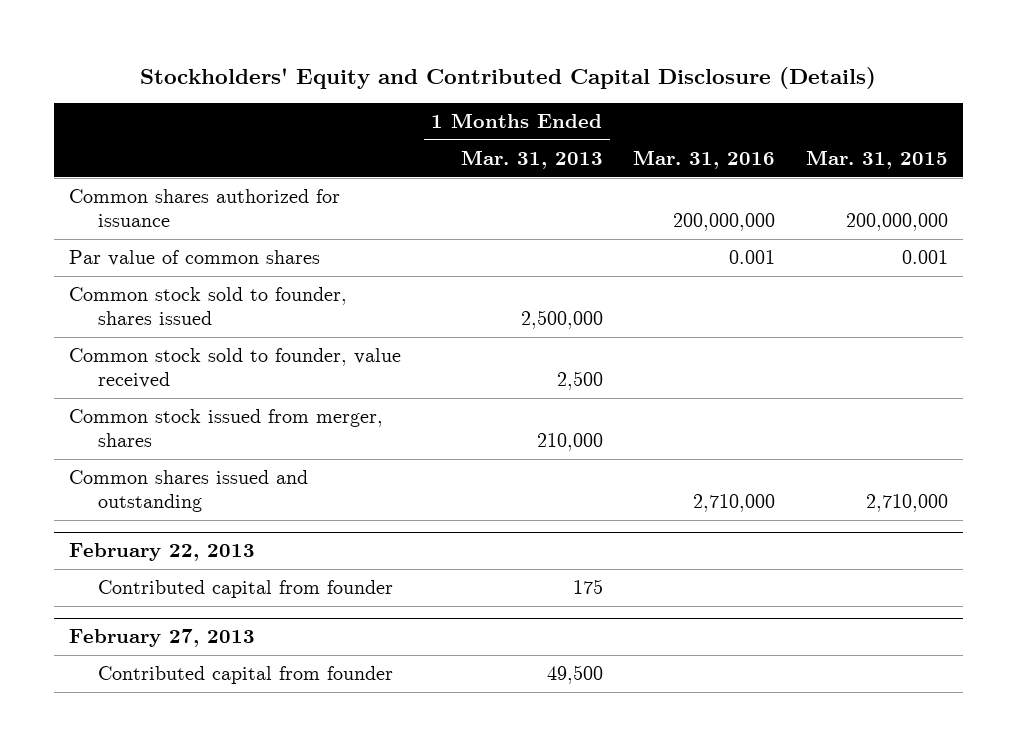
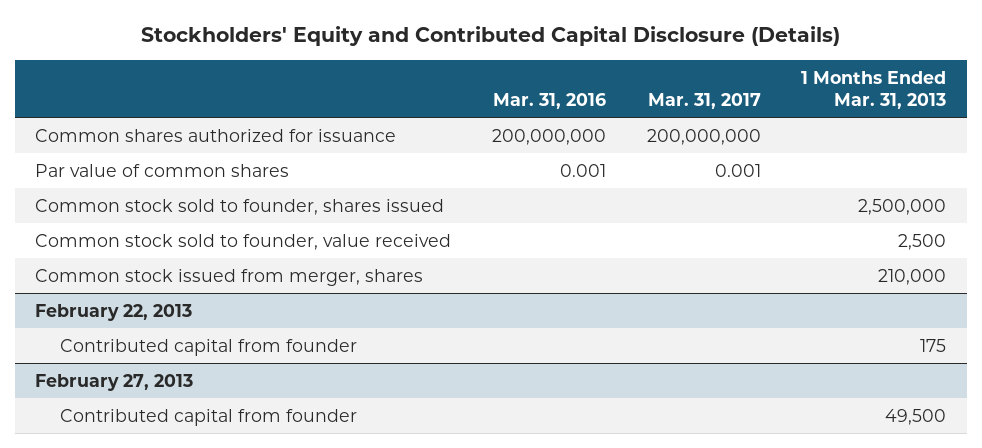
- | 1 Months Ended Mar. 31, 2013 | Mar. 31, 2016 | Mar. 31, 2015
+ | Mar. 31, 2016 | Mar. 31, 2017 | 1 Months Ended Mar. 31, 2013
- Common shares issued and outstanding | | 2,710,000 | 2,710,000

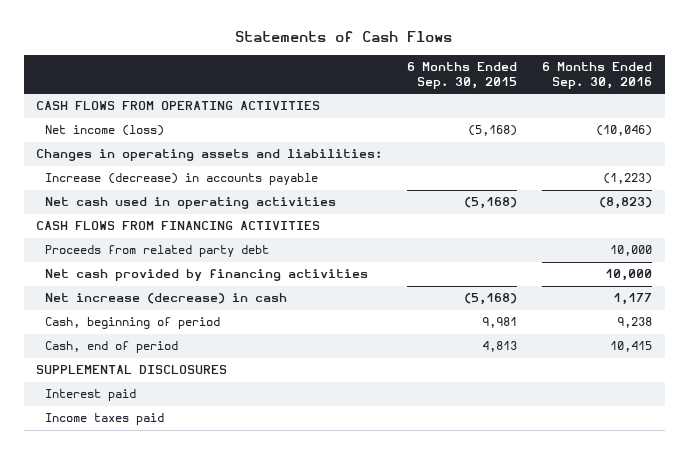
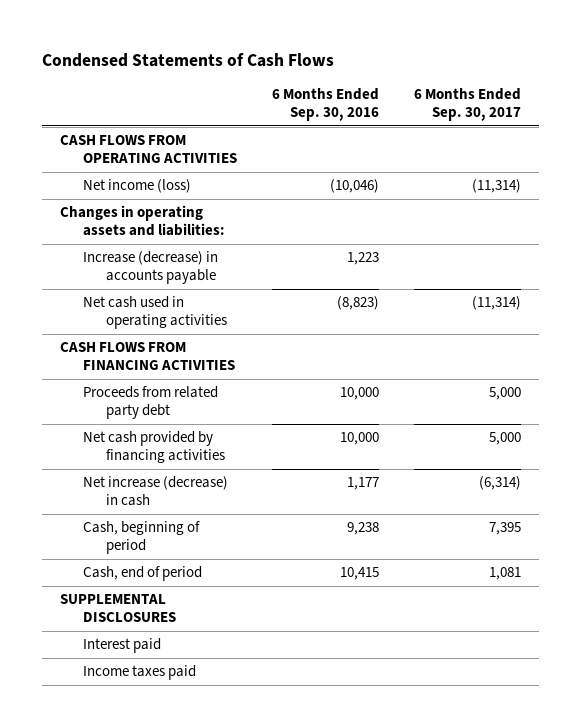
- Statements of Cash Flows
+ Condensed Statements of Cash Flows
- | 6 Months Ended Sep. 30, 2015 | 6 Months Ended Sep. 30, 2016
+ | 6 Months Ended Sep. 30, 2016 | 6 Months Ended Sep. 30, 2017
- Increase (decrease) in accounts payable | | (1,223)
+ Increase (decrease) in accounts payable | 1,223 |

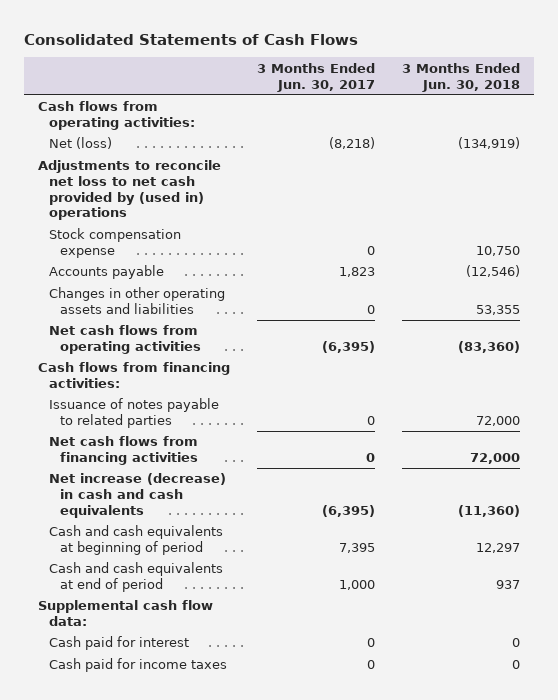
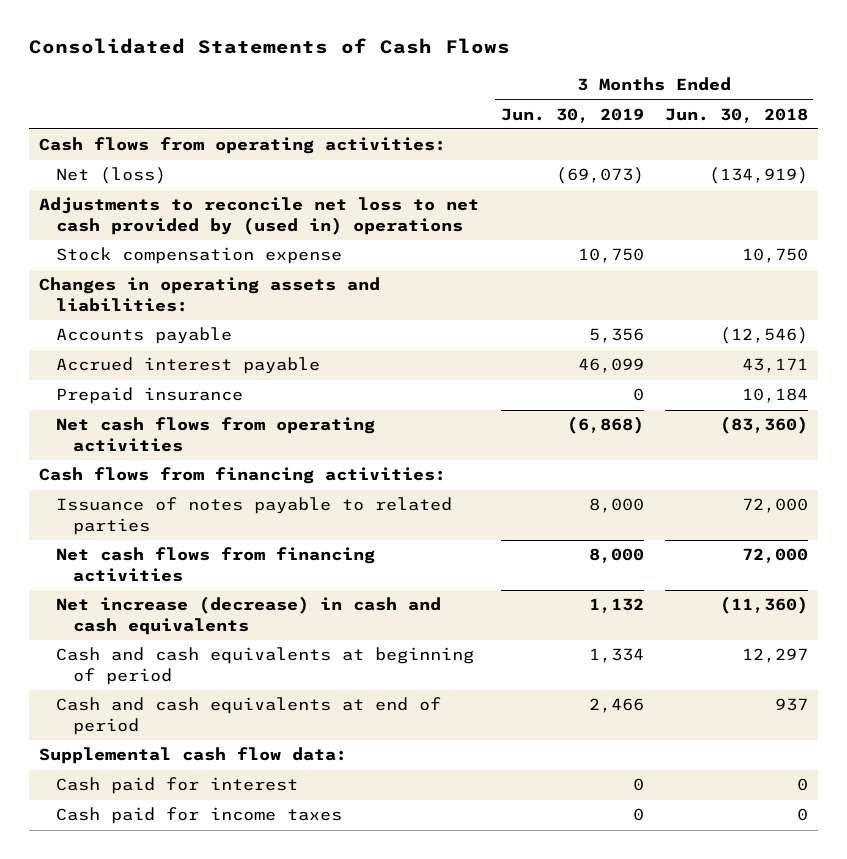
- | 3 Months Ended Jun. 30, 2017 | 3 Months Ended Jun. 30, 2018
+ | 3 Months Ended Jun. 30, 2019 | 3 Months Ended Jun. 30, 2018
+ Changes in operating assets and liabilities:
- Changes in other operating assets and liabilities | 0 | 53,355
+ Accrued interest payable | 46,099 | 43,171
+ Prepaid insurance | 0 | 10,184

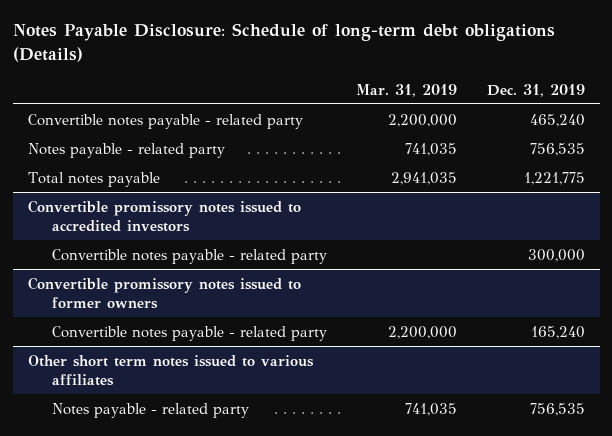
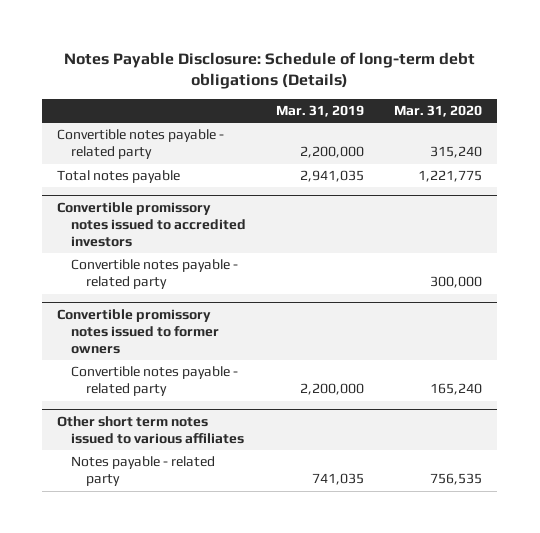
- | Mar. 31, 2019 | Dec. 31, 2019
+ | Mar. 31, 2019 | Mar. 31, 2020
- Notes payable - related party | 741,035 | 756,535

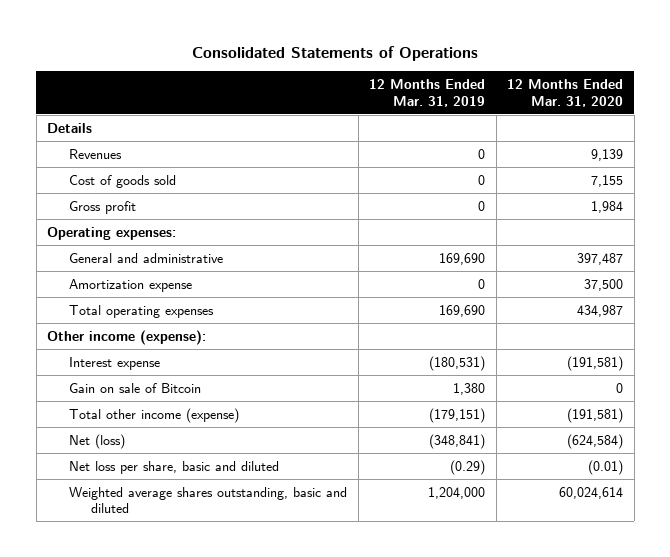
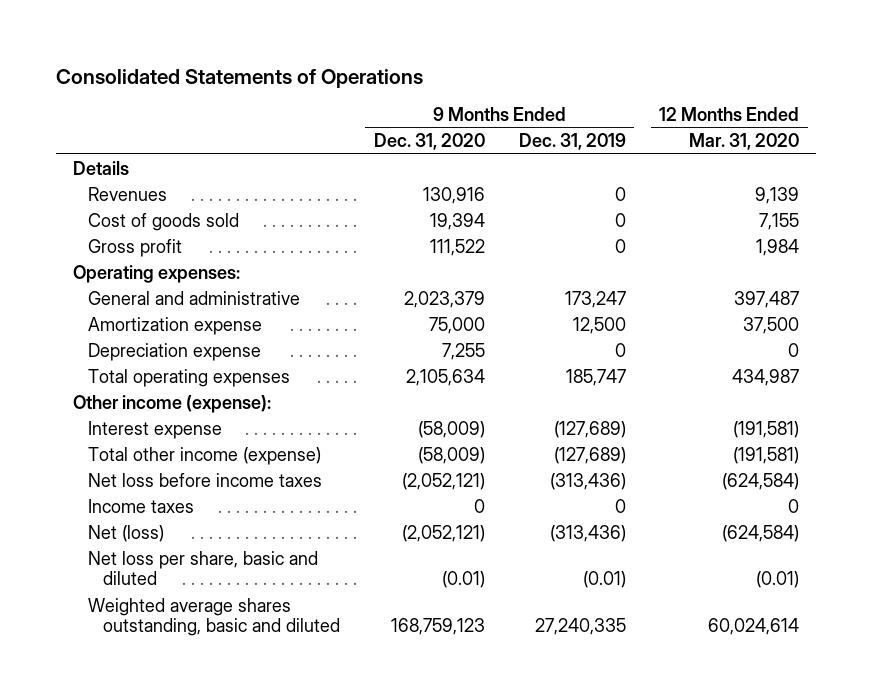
- | 12 Months Ended Mar. 31, 2019 | 12 Months Ended Mar. 31, 2020
+ | 9 Months Ended Dec. 31, 2020 | 9 Months Ended Dec. 31, 2019 | 12 Months Ended Mar. 31, 2020
+ Depreciation expense | 7,255 | 0 | 0
- Gain on sale of Bitcoin | 1,380 | 0
+ Net loss before income taxes | (2,052,121) | (313,436) | (624,584)
+ Income taxes | 0 | 0 | 0

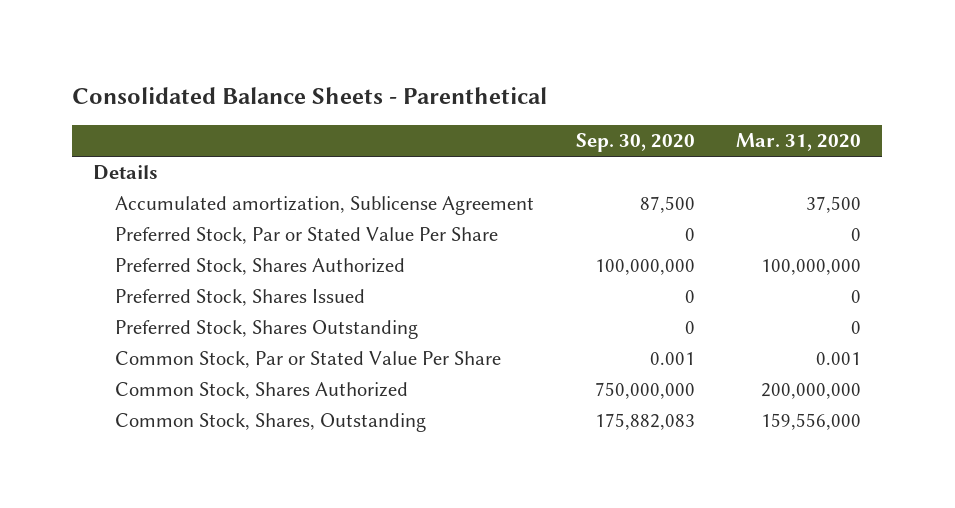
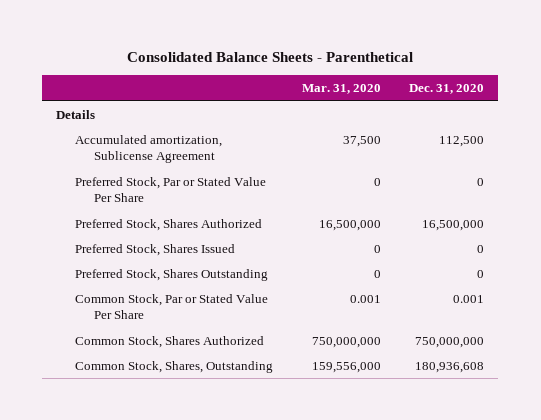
- | Sep. 30, 2020 | Mar. 31, 2020
+ | Mar. 31, 2020 | Dec. 31, 2020
- Preferred Stock, Shares Authorized | 100,000,000 | 100,000,000
+ Preferred Stock, Shares Authorized | 16,500,000 | 16,500,000
- Common Stock, Shares Authorized | 750,000,000 | 200,000,000
+ Common Stock, Shares Authorized | 750,000,000 | 750,000,000

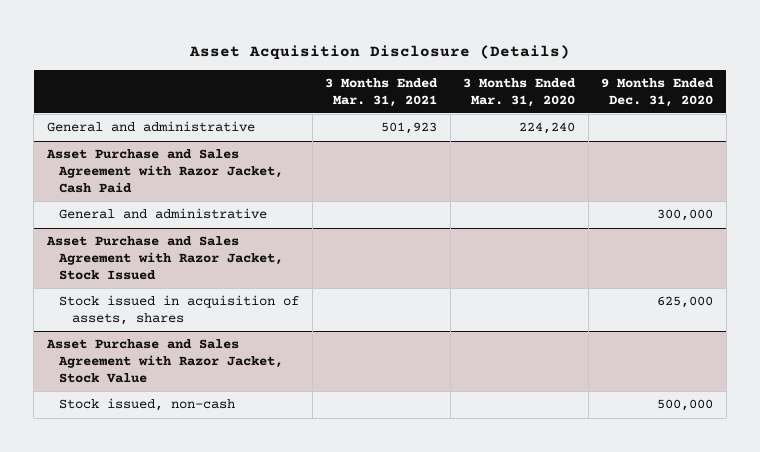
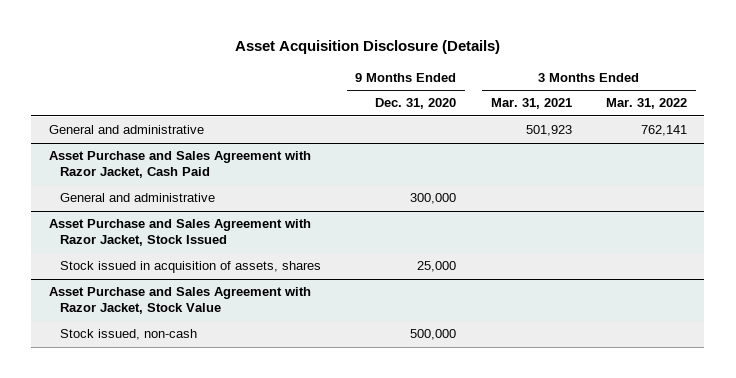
- | 3 Months Ended Mar. 31, 2021 | 3 Months Ended Mar. 31, 2020 | 9 Months Ended Dec. 31, 2020
+ | 9 Months Ended Dec. 31, 2020 | 3 Months Ended Mar. 31, 2021 | 3 Months Ended Mar. 31, 2022
@ Asset Purchase and Sales Agreement with Razor Jacket, Stock Issued
- Stock issued in acquisition of assets, shares | | | 625,000
+ Stock issued in acquisition of assets, shares | 25,000 | |

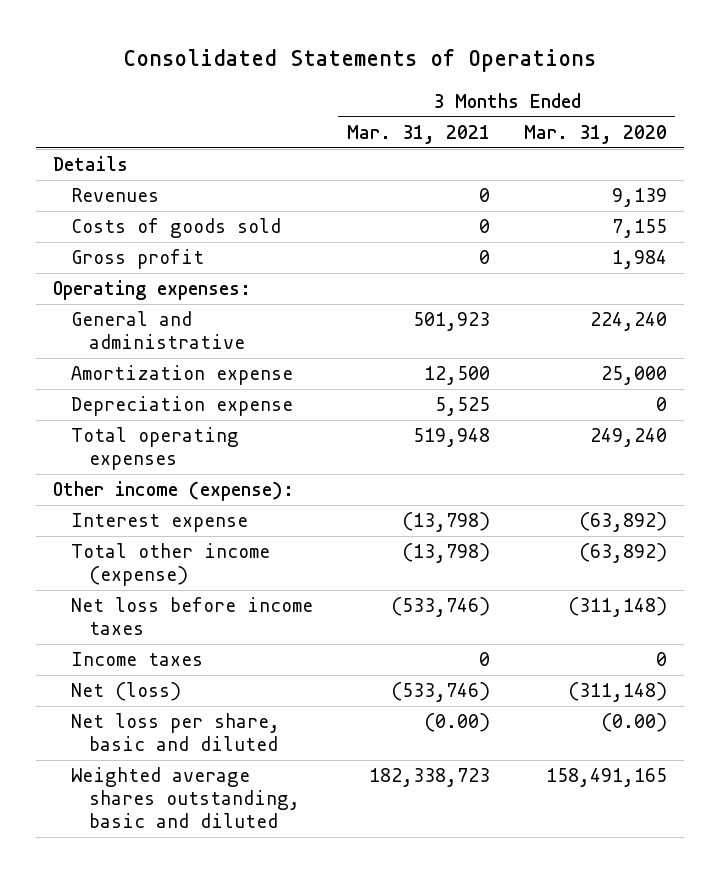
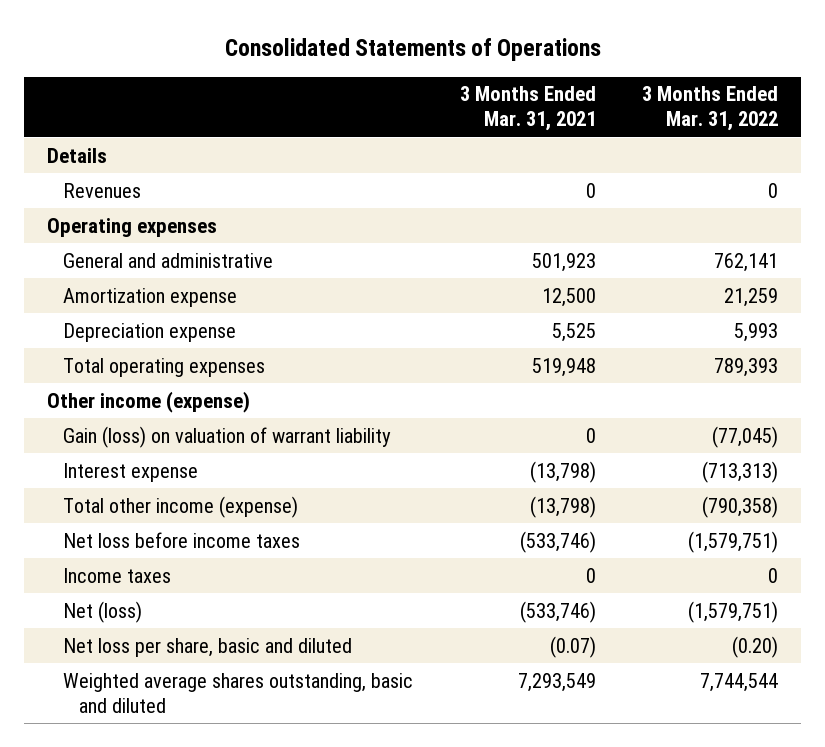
- | 3 Months Ended Mar. 31, 2021 | 3 Months Ended Mar. 31, 2020
+ | 3 Months Ended Mar. 31, 2021 | 3 Months Ended Mar. 31, 2022
- Costs of goods sold | 0 | 7,155
- Gross profit | 0 | 1,984
- Operating expenses:
+ Operating expenses
- Other income (expense):
+ Other income (expense)
+ Gain (loss) on valuation of warrant liability | 0 | (77,045)
- Net loss per share, basic and diluted | (0.00) | (0.00)
- Weighted average shares outstanding, basic and diluted | 182,338,723 | 158,491,165
+ Net loss per share, basic and diluted | (0.07) | (0.20)
+ Weighted average shares outstanding, basic and diluted | 7,293,549 | 7,744,544

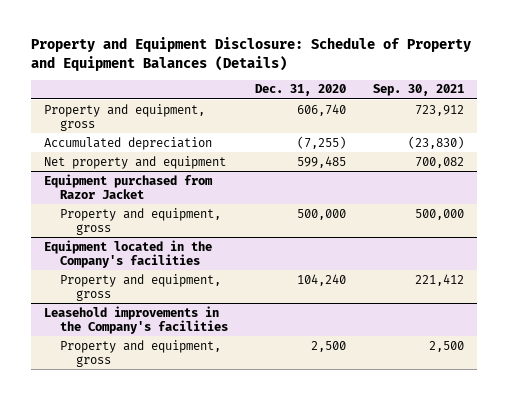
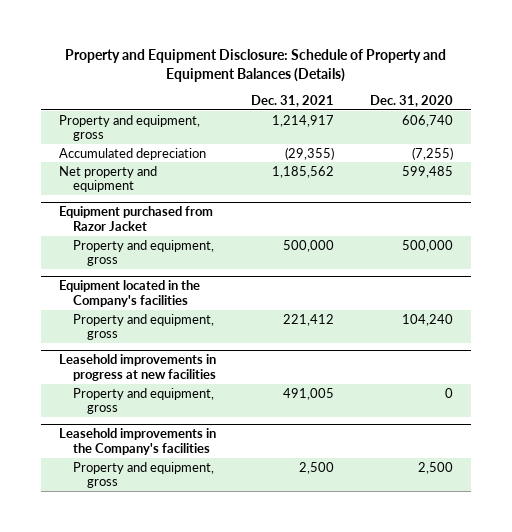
- | Dec. 31, 2020 | Sep. 30, 2021
+ | Dec. 31, 2021 | Dec. 31, 2020
+ Leasehold improvements in progress at new facilities
+ Property and equipment, gross | 491,005 | 0

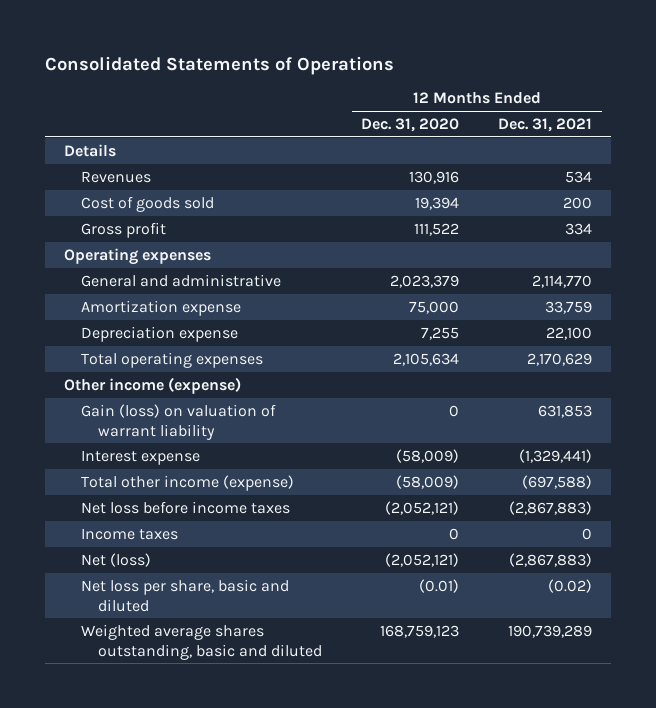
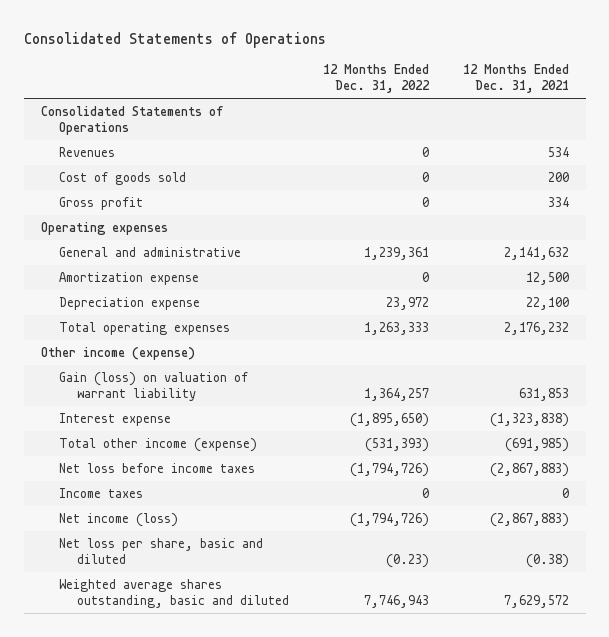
- | 12 Months Ended Dec. 31, 2020 | 12 Months Ended Dec. 31, 2021
+ | 12 Months Ended Dec. 31, 2022 | 12 Months Ended Dec. 31, 2021
- Details
+ Consolidated Statements of Operations
- General and administrative | 2,023,379 | 2,114,770
- Amortization expense | 75,000 | 33,759
+ General and administrative | 1,239,361 | 2,141,632
+ Amortization expense | 0 | 12,500
- Total operating expenses | 2,105,634 | 2,170,629
+ Total operating expenses | 1,263,333 | 2,176,232
- Interest expense | (58,009) | (1,329,441)
- Total other income (expense) | (58,009) | (697,588)
+ Interest expense | (1,895,650) | (1,323,838)
+ Total other income (expense) | (531,393) | (691,985)
- Net (loss) | (2,052,121) | (2,867,883)
- Net loss per share, basic and diluted | (0.01) | (0.02)
- Weighted average shares outstanding, basic and diluted | 168,759,123 | 190,739,289
+ Net income (loss) | (1,794,726) | (2,867,883)
+ Net loss per share, basic and diluted | (0.23) | (0.38)
+ Weighted average shares outstanding, basic and diluted | 7,746,943 | 7,629,572

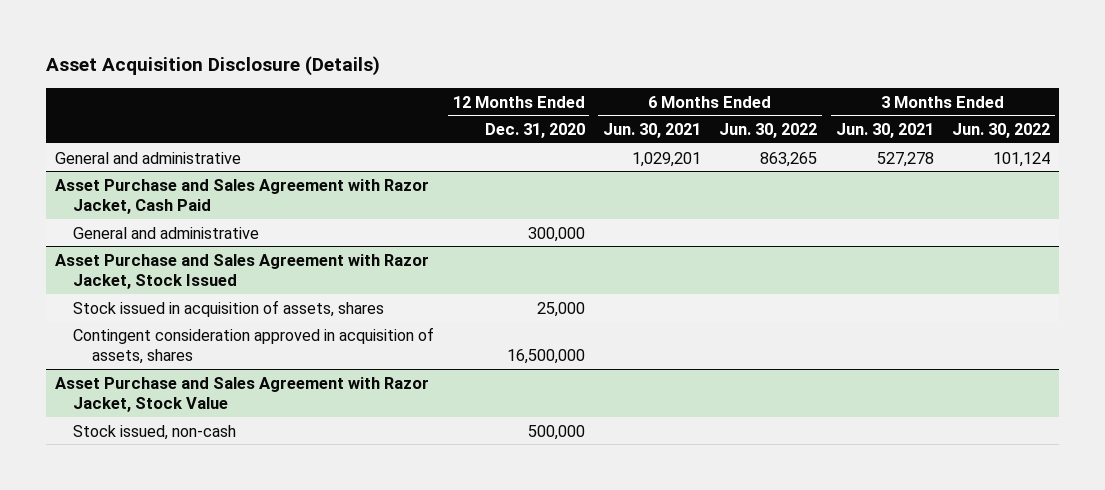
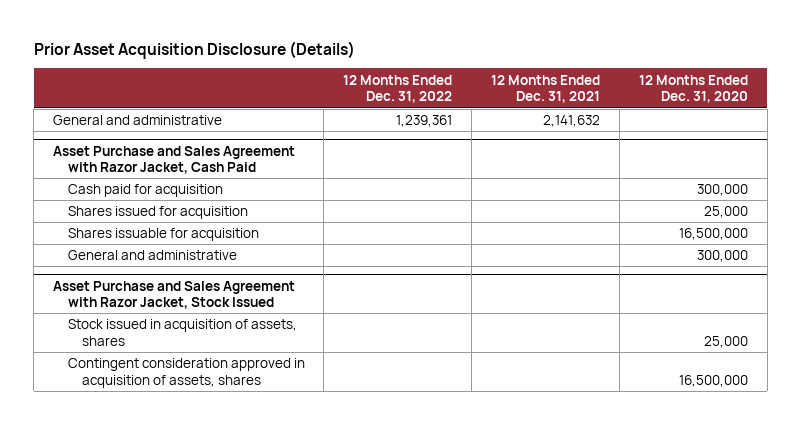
- Asset Acquisition Disclosure (Details)
+ Prior Asset Acquisition Disclosure (Details)
- | 12 Months Ended Dec. 31, 2020 | 6 Months Ended Jun. 30, 2021 | 6 Months Ended Jun. 30, 2022 | 3 Months Ended Jun. 30, 2021 | 3 Months Ended Jun. 30, 2022
+ | 12 Months Ended Dec. 31, 2022 | 12 Months Ended Dec. 31, 2021 | 12 Months Ended Dec. 31, 2020
@ Asset Purchase and Sales Agreement with Razor Jacket, Cash Paid
+ Cash paid for acquisition | | | 300,000
+ Shares issued for acquisition | | | 25,000
+ Shares issuable for acquisition | | | 16,500,000
- Asset Purchase and Sales Agreement with Razor Jacket, Stock Value
- Stock issued, non-cash | 500,000 | | | |

